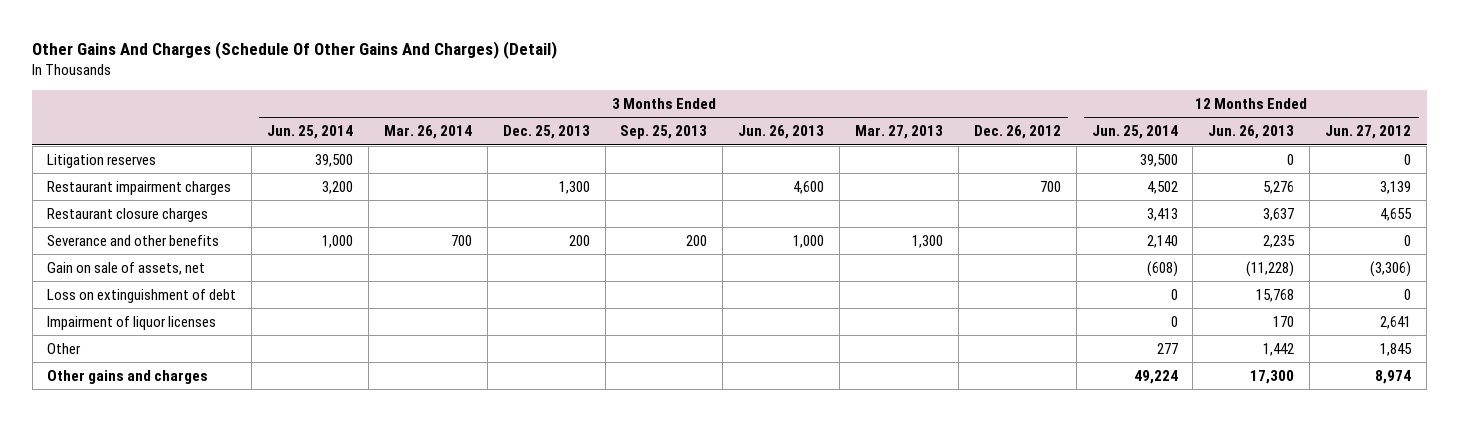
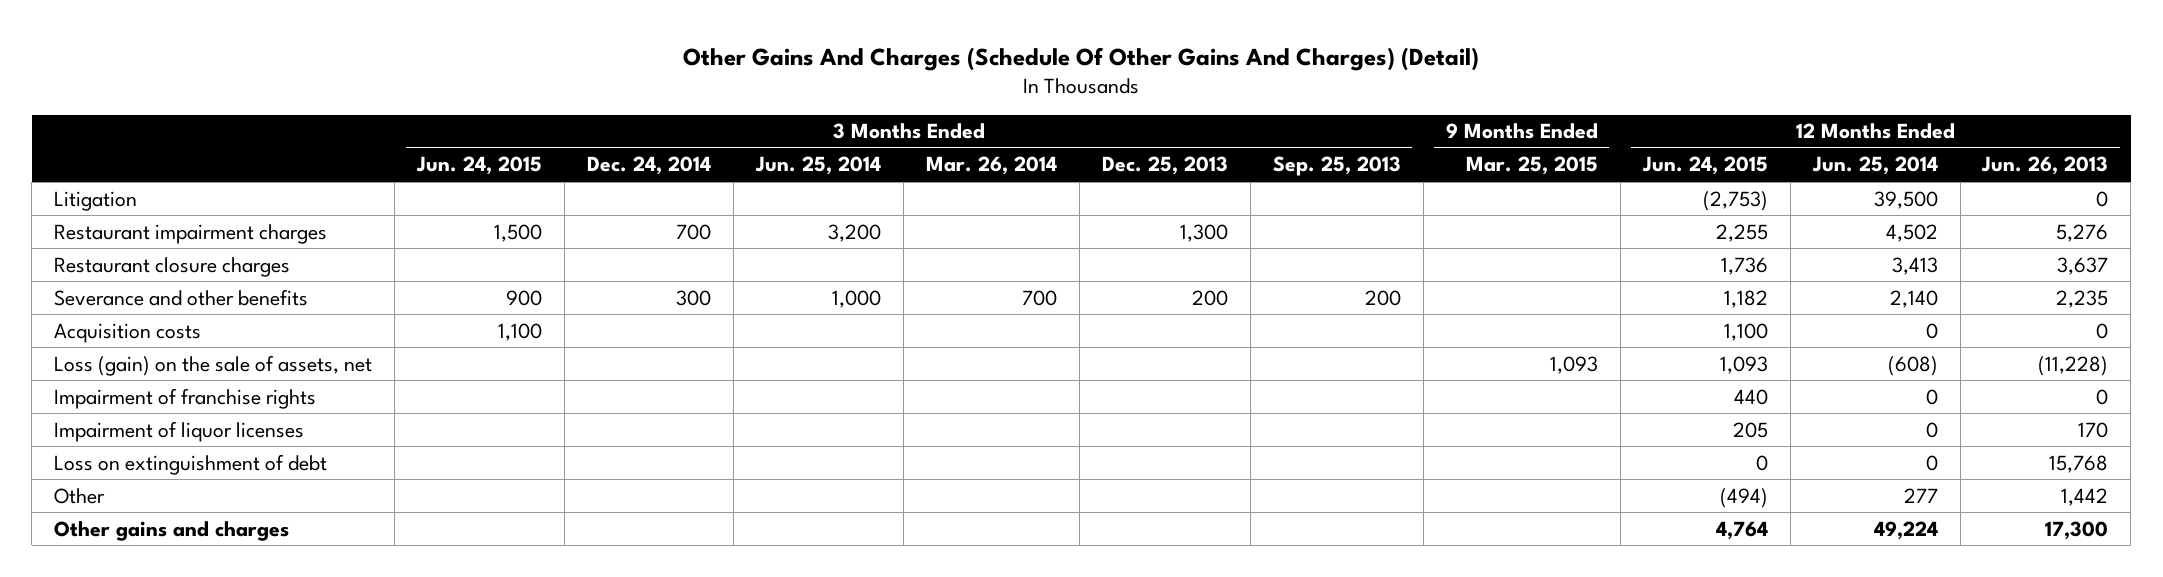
- | 3 Months Ended Jun. 25, 2014 | 3 Months Ended Mar. 26, 2014 | 3 Months Ended Dec. 25, 2013 | 3 Months Ended Sep. 25, 2013 | 3 Months Ended Jun. 26, 2013 | 3 Months Ended Mar. 27, 2013 | 3 Months Ended Dec. 26, 2012 | 12 Months Ended Jun. 25, 2014 | 12 Months Ended Jun. 26, 2013 | 12 Months Ended Jun. 27, 2012
+ | 3 Months Ended Jun. 24, 2015 | 3 Months Ended Dec. 24, 2014 | 3 Months Ended Jun. 25, 2014 | 3 Months Ended Mar. 26, 2014 | 3 Months Ended Dec. 25, 2013 | 3 Months Ended Sep. 25, 2013 | 9 Months Ended Mar. 25, 2015 | 12 Months Ended Jun. 24, 2015 | 12 Months Ended Jun. 25, 2014 | 12 Months Ended Jun. 26, 2013
- Litigation reserves | 39,500 | | | | | | | 39,500 | 0 | 0
+ Litigation | | | | | | | | (2,753) | 39,500 | 0
- Gain on sale of assets, net | | | | | | | | (608) | (11,228) | (3,306)
+ Acquisition costs | 1,100 | | | | | | | 1,100 | 0 | 0
+ Loss (gain) on the sale of assets, net | | | | | | | 1,093 | 1,093 | (608) | (11,228)
+ Impairment of franchise rights | | | | | | | | 440 | 0 | 0
moved down: Loss on extinguishment of debt | | | | | | | | 0 | 0 | 15,768

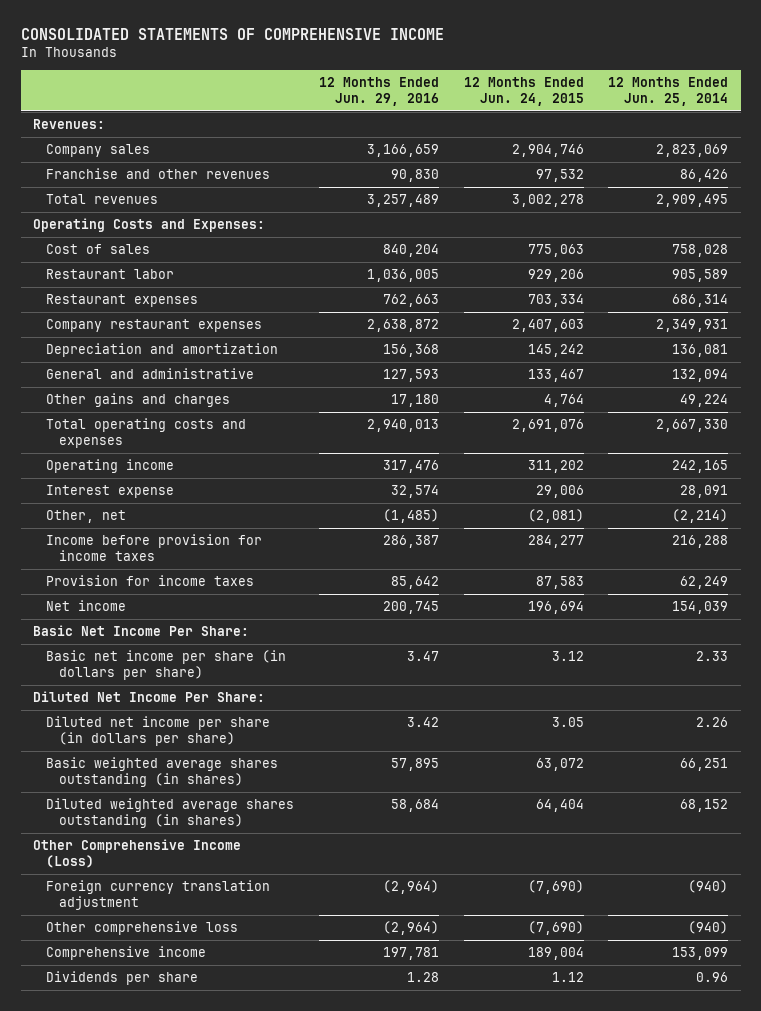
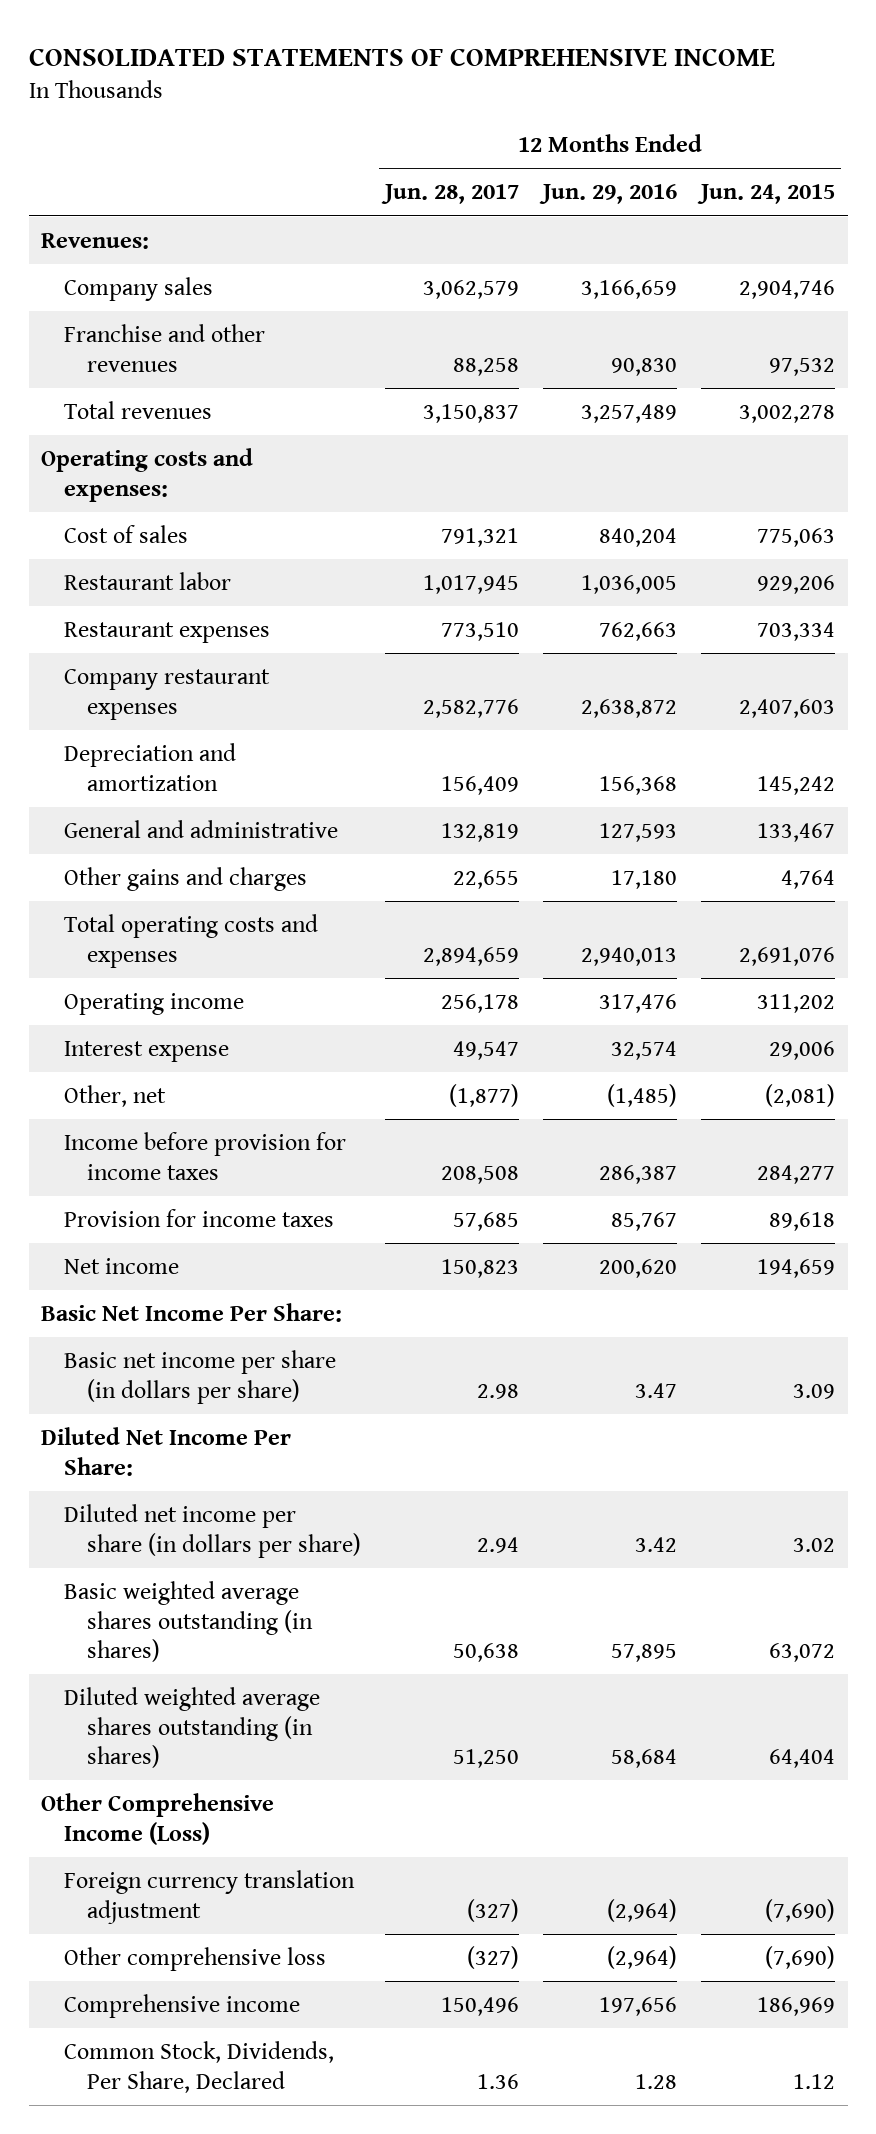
- | 12 Months Ended Jun. 29, 2016 | 12 Months Ended Jun. 24, 2015 | 12 Months Ended Jun. 25, 2014
+ | 12 Months Ended Jun. 28, 2017 | 12 Months Ended Jun. 29, 2016 | 12 Months Ended Jun. 24, 2015
- Operating Costs and Expenses:
+ Operating costs and expenses:
- Provision for income taxes | 85,642 | 87,583 | 62,249
- Net income | 200,745 | 196,694 | 154,039
+ Provision for income taxes | 57,685 | 85,767 | 89,618
+ Net income | 150,823 | 200,620 | 194,659
- Basic net income per share (in dollars per share) | 3.47 | 3.12 | 2.33
+ Basic net income per share (in dollars per share) | 2.98 | 3.47 | 3.09
- Diluted net income per share (in dollars per share) | 3.42 | 3.05 | 2.26
+ Diluted net income per share (in dollars per share) | 2.94 | 3.42 | 3.02
- Comprehensive income | 197,781 | 189,004 | 153,099
- Dividends per share | 1.28 | 1.12 | 0.96
+ Comprehensive income | 150,496 | 197,656 | 186,969
+ Common Stock, Dividends, Per Share, Declared | 1.36 | 1.28 | 1.12

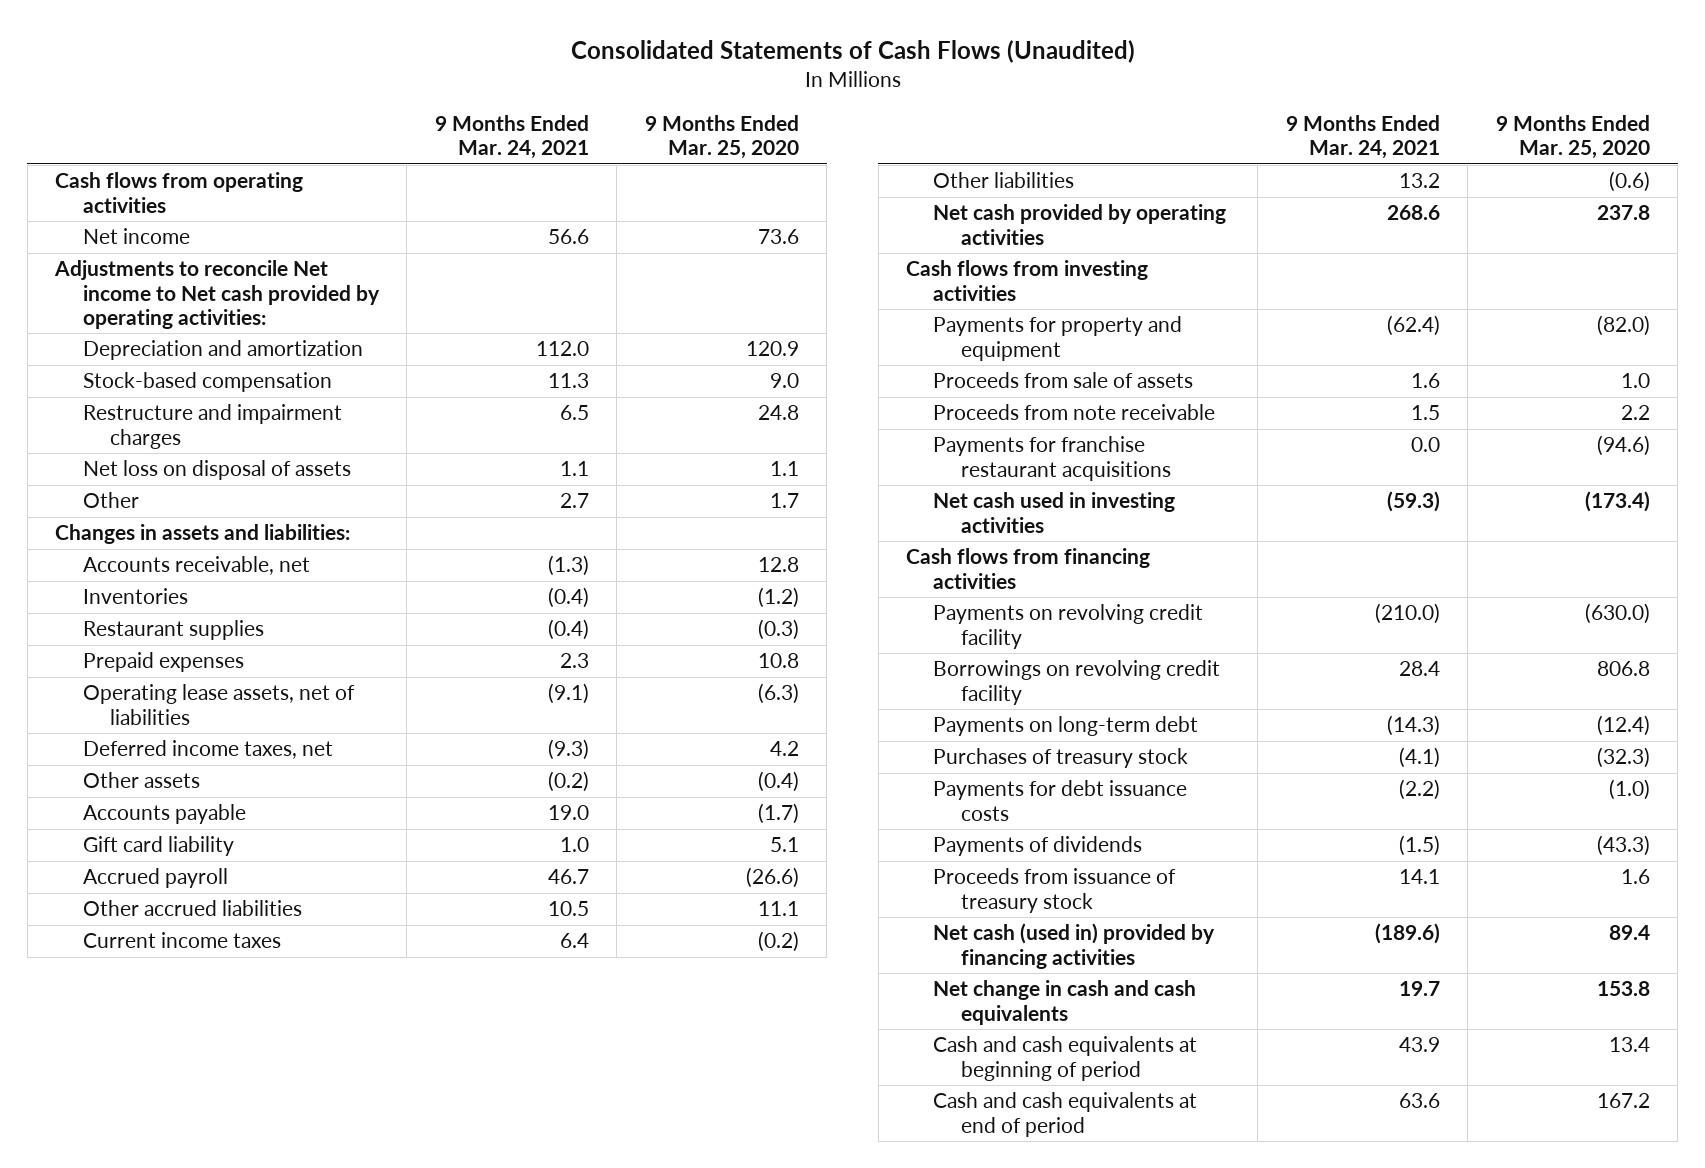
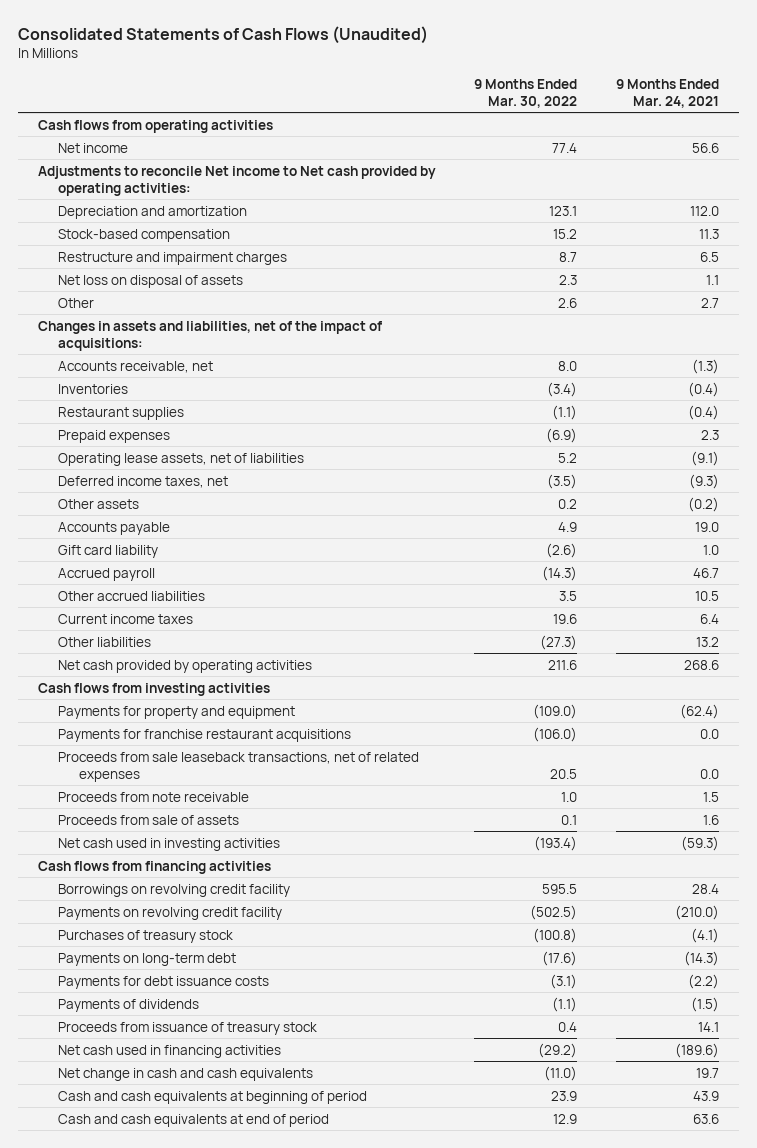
- | 9 Months Ended Mar. 24, 2021 | 9 Months Ended Mar. 25, 2020
+ | 9 Months Ended Mar. 30, 2022 | 9 Months Ended Mar. 24, 2021
- Changes in assets and liabilities:
+ Changes in assets and liabilities, net of the impact of acquisitions:
+ Proceeds from sale leaseback transactions, net of related expenses | 20.5 | 0.0
moved down: Proceeds from note receivable | 1.0 | 1.5
moved down: Proceeds from sale of assets | 0.1 | 1.6
moved down: Payments on revolving credit facility | (502.5) | (210.0)
moved down: Payments on long-term debt | (17.6) | (14.3)
- Net cash (used in) provided by financing activities | (189.6) | 89.4
+ Net cash used in financing activities | (29.2) | (189.6)

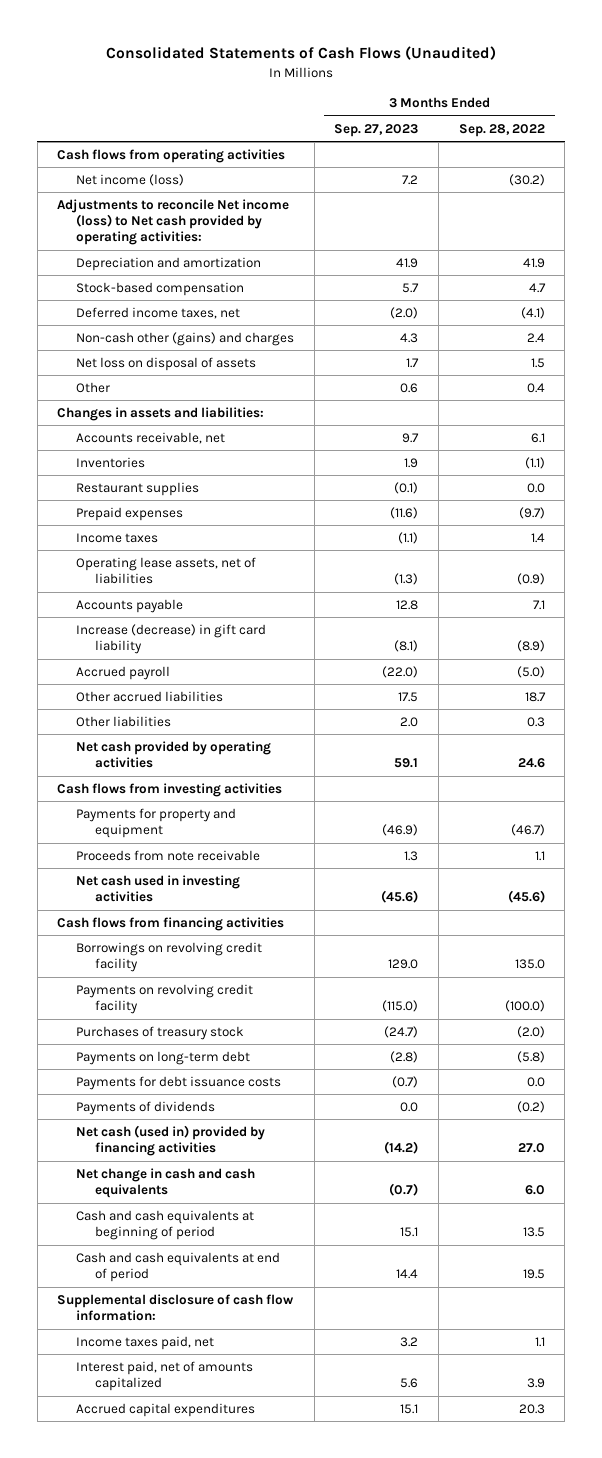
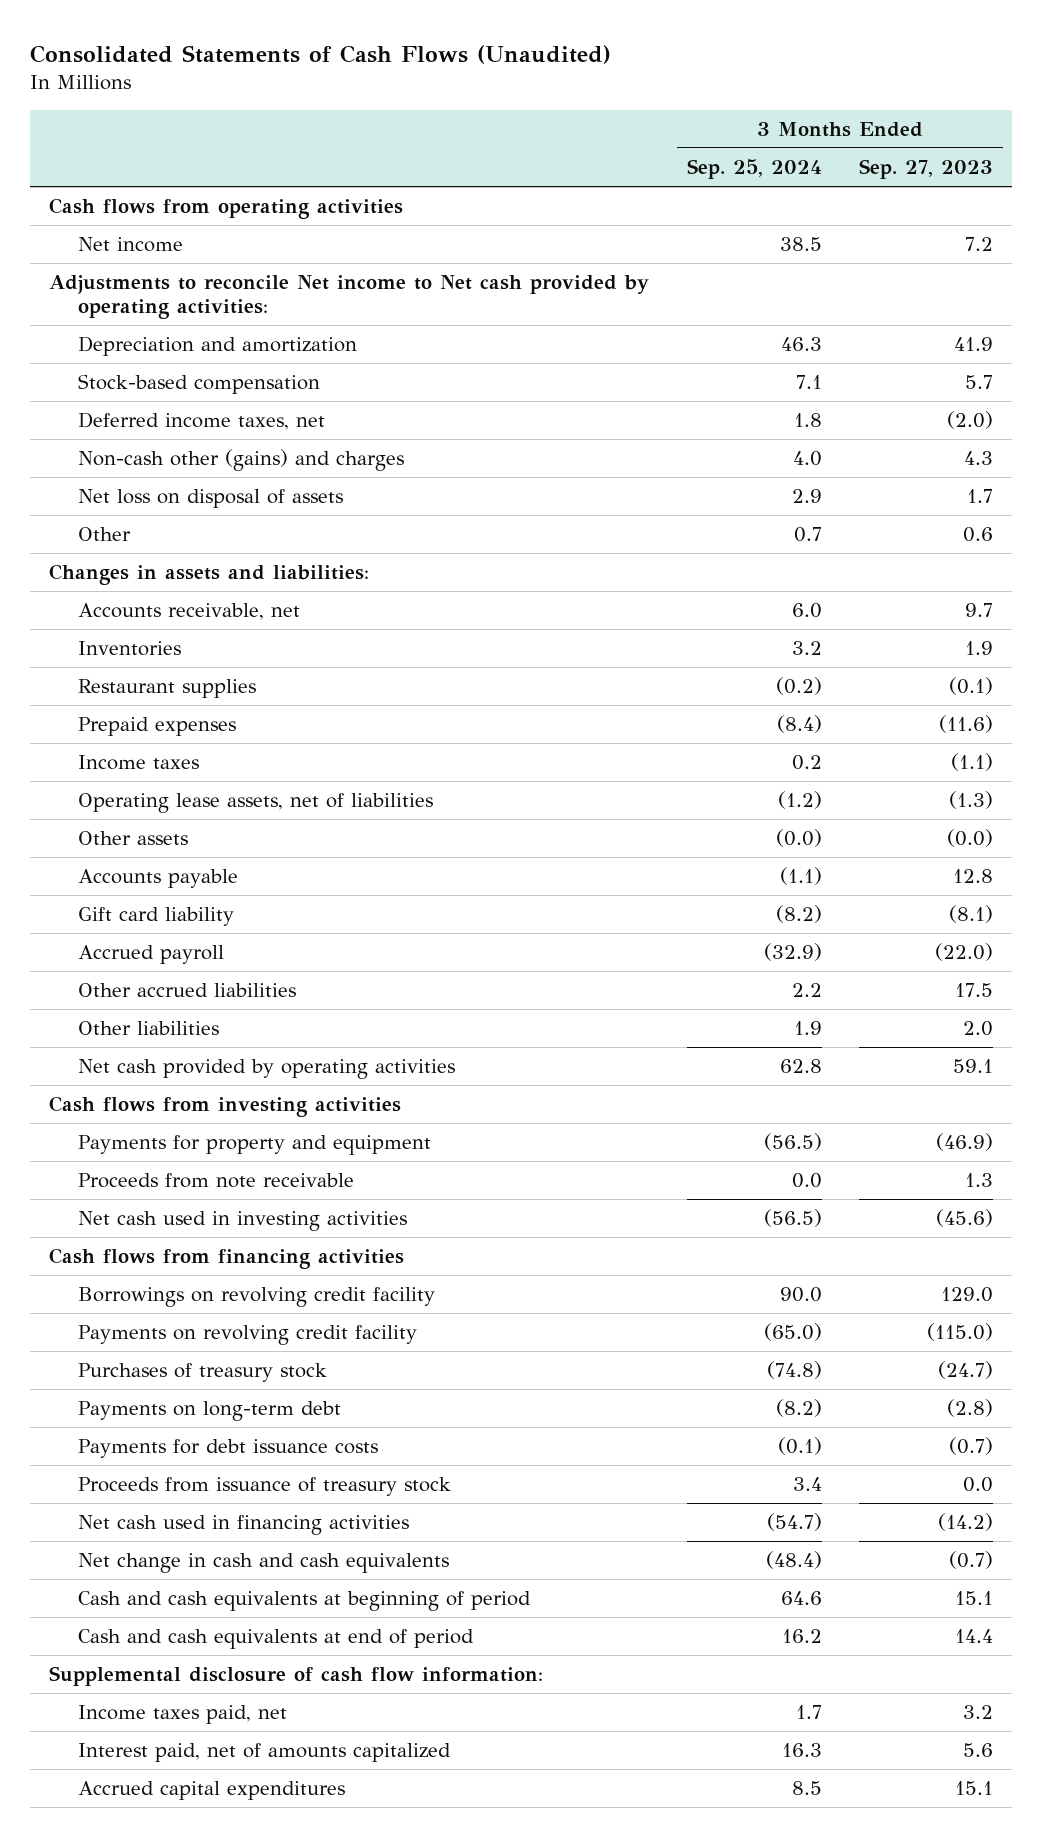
- | 3 Months Ended Sep. 27, 2023 | 3 Months Ended Sep. 28, 2022
+ | 3 Months Ended Sep. 25, 2024 | 3 Months Ended Sep. 27, 2023
- Net income (loss) | 7.2 | (30.2)
- Adjustments to reconcile Net income (loss) to Net cash provided by operating activities:
+ Net income | 38.5 | 7.2
+ Adjustments to reconcile Net income to Net cash provided by operating activities:
+ Other assets | (0.0) | (0.0)
- Increase (decrease) in gift card liability | (8.1) | (8.9)
+ Gift card liability | (8.2) | (8.1)
- Payments of dividends | 0.0 | (0.2)
- Net cash (used in) provided by financing activities | (14.2) | 27.0
+ Proceeds from issuance of treasury stock | 3.4 | 0.0
+ Net cash used in financing activities | (54.7) | (14.2)

